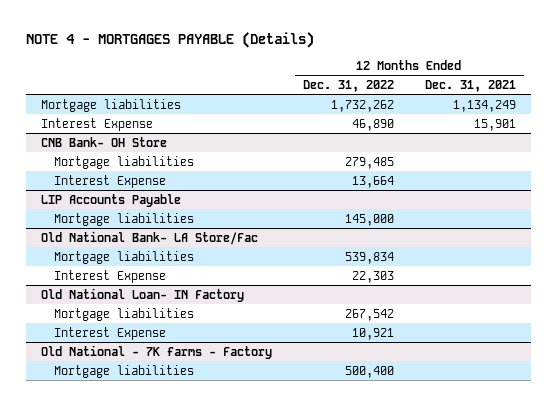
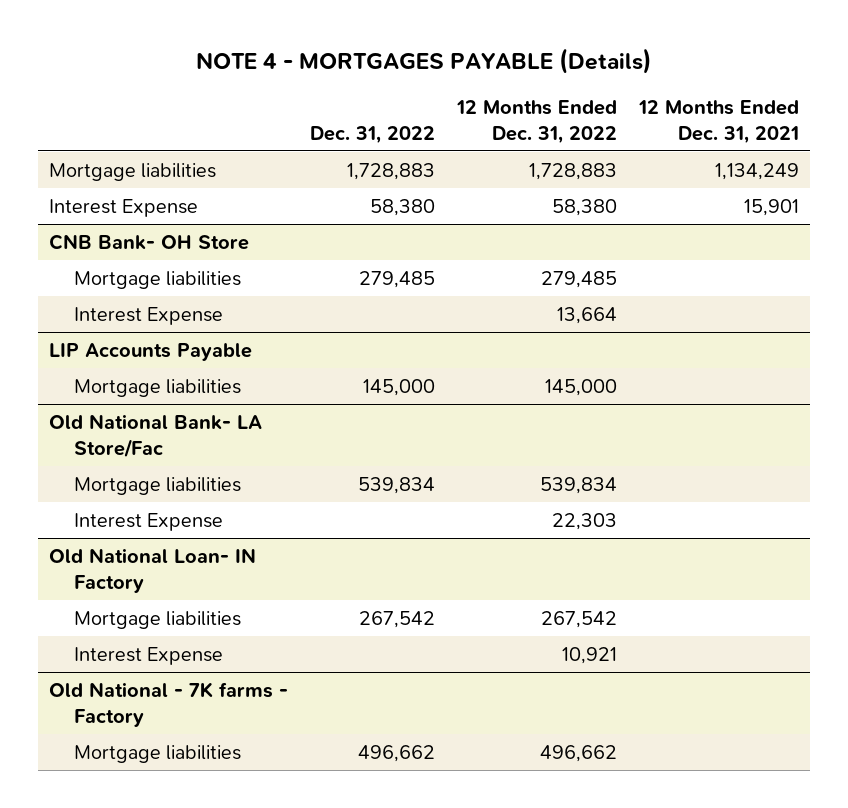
- | 12 Months Ended Dec. 31, 2022 | 12 Months Ended Dec. 31, 2021
+ | Dec. 31, 2022 | 12 Months Ended Dec. 31, 2022 | 12 Months Ended Dec. 31, 2021
- Mortgage liabilities | 1,732,262 | 1,134,249
- Interest Expense | 46,890 | 15,901
+ Mortgage liabilities | 1,728,883 | 1,728,883 | 1,134,249
+ Interest Expense | 58,380 | 58,380 | 15,901
@ Old National - 7K farms - Factory
- Mortgage liabilities | 500,400 |
+ Mortgage liabilities | 496,662 | 496,662 |

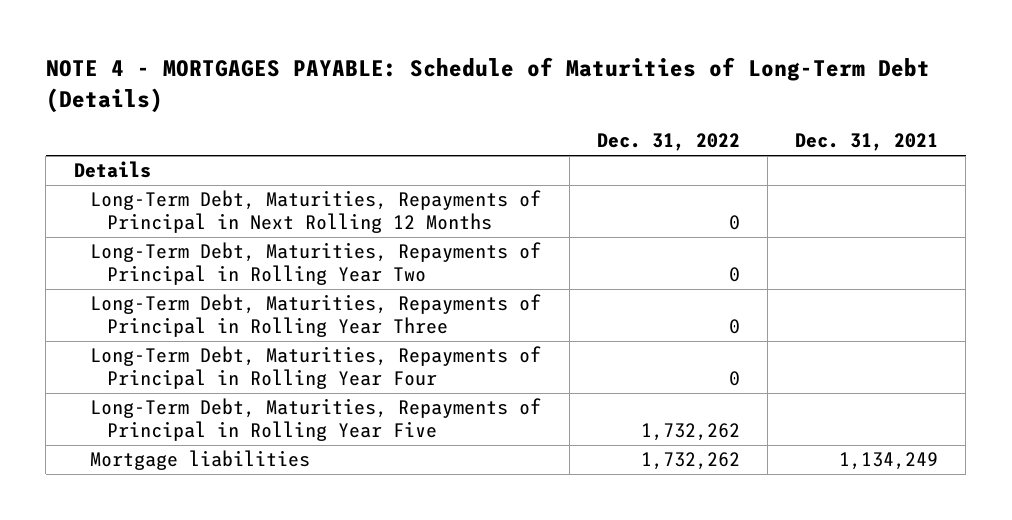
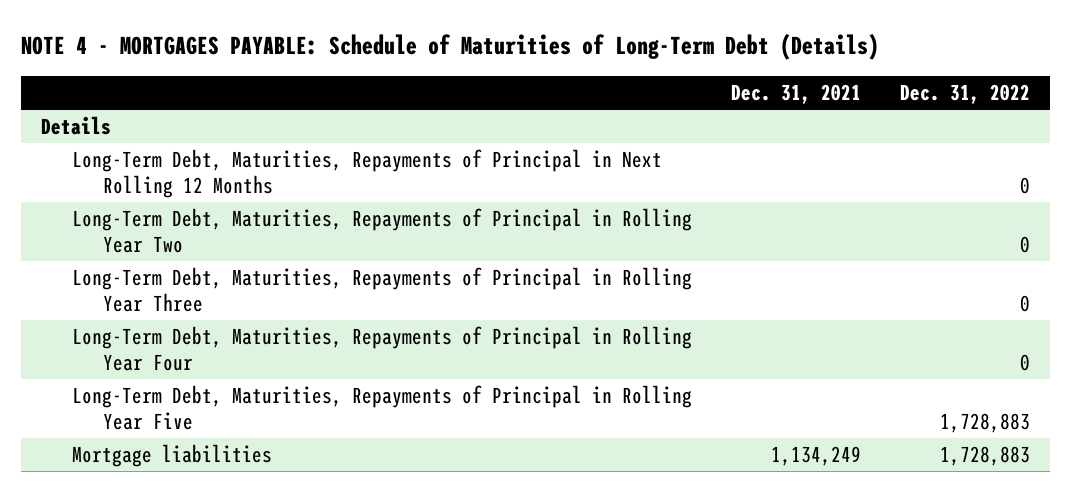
- | Dec. 31, 2022 | Dec. 31, 2021
+ | Dec. 31, 2021 | Dec. 31, 2022
- Long-Term Debt, Maturities, Repayments of Principal in Rolling Year Five | 1,732,262 |
- Mortgage liabilities | 1,732,262 | 1,134,249
+ Long-Term Debt, Maturities, Repayments of Principal in Rolling Year Five | | 1,728,883
+ Mortgage liabilities | 1,134,249 | 1,728,883

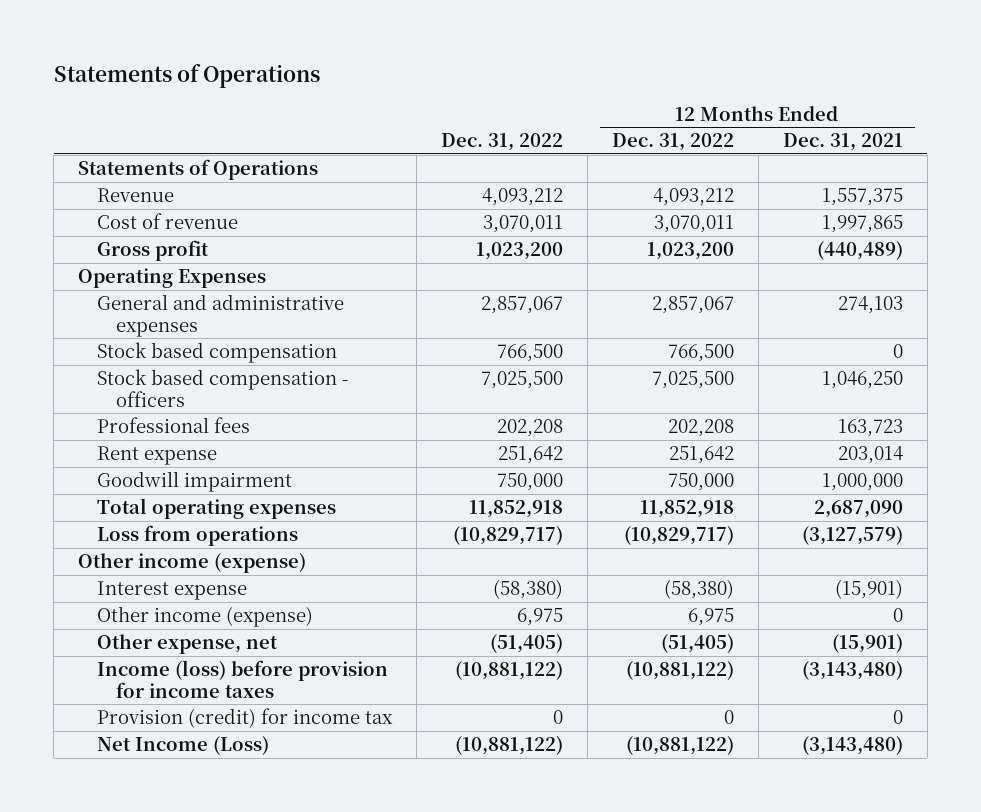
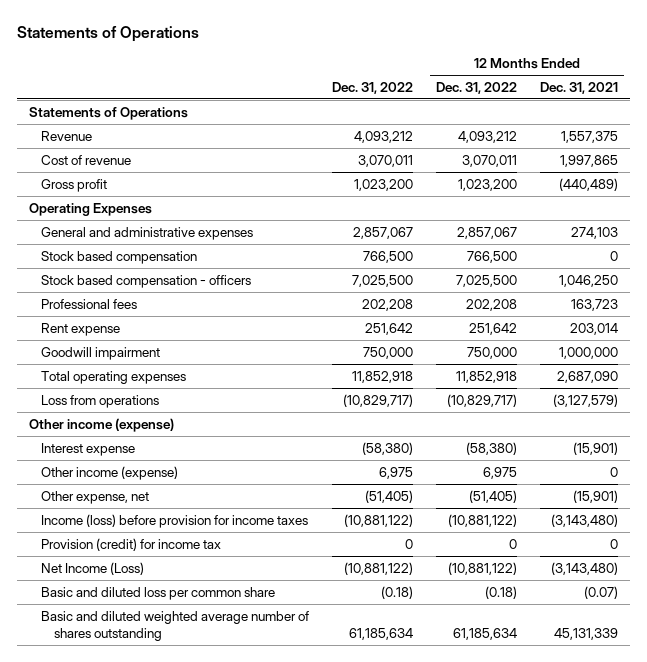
+ Basic and diluted loss per common share | (0.18) | (0.18) | (0.07)
+ Basic and diluted weighted average number of shares outstanding | 61,185,634 | 61,185,634 | 45,131,339

